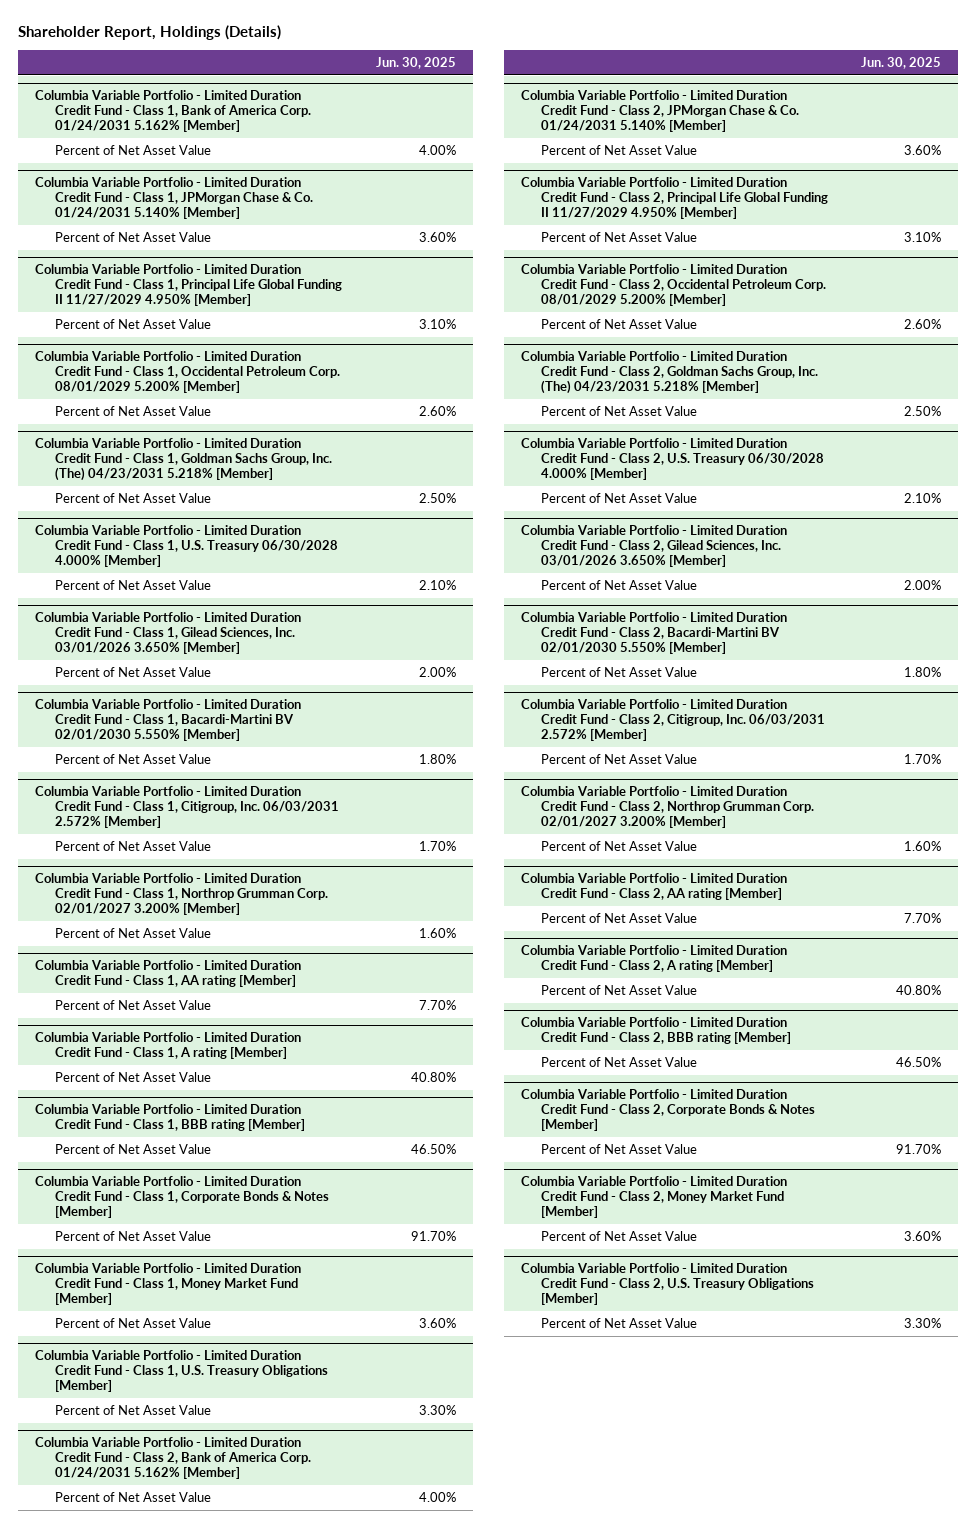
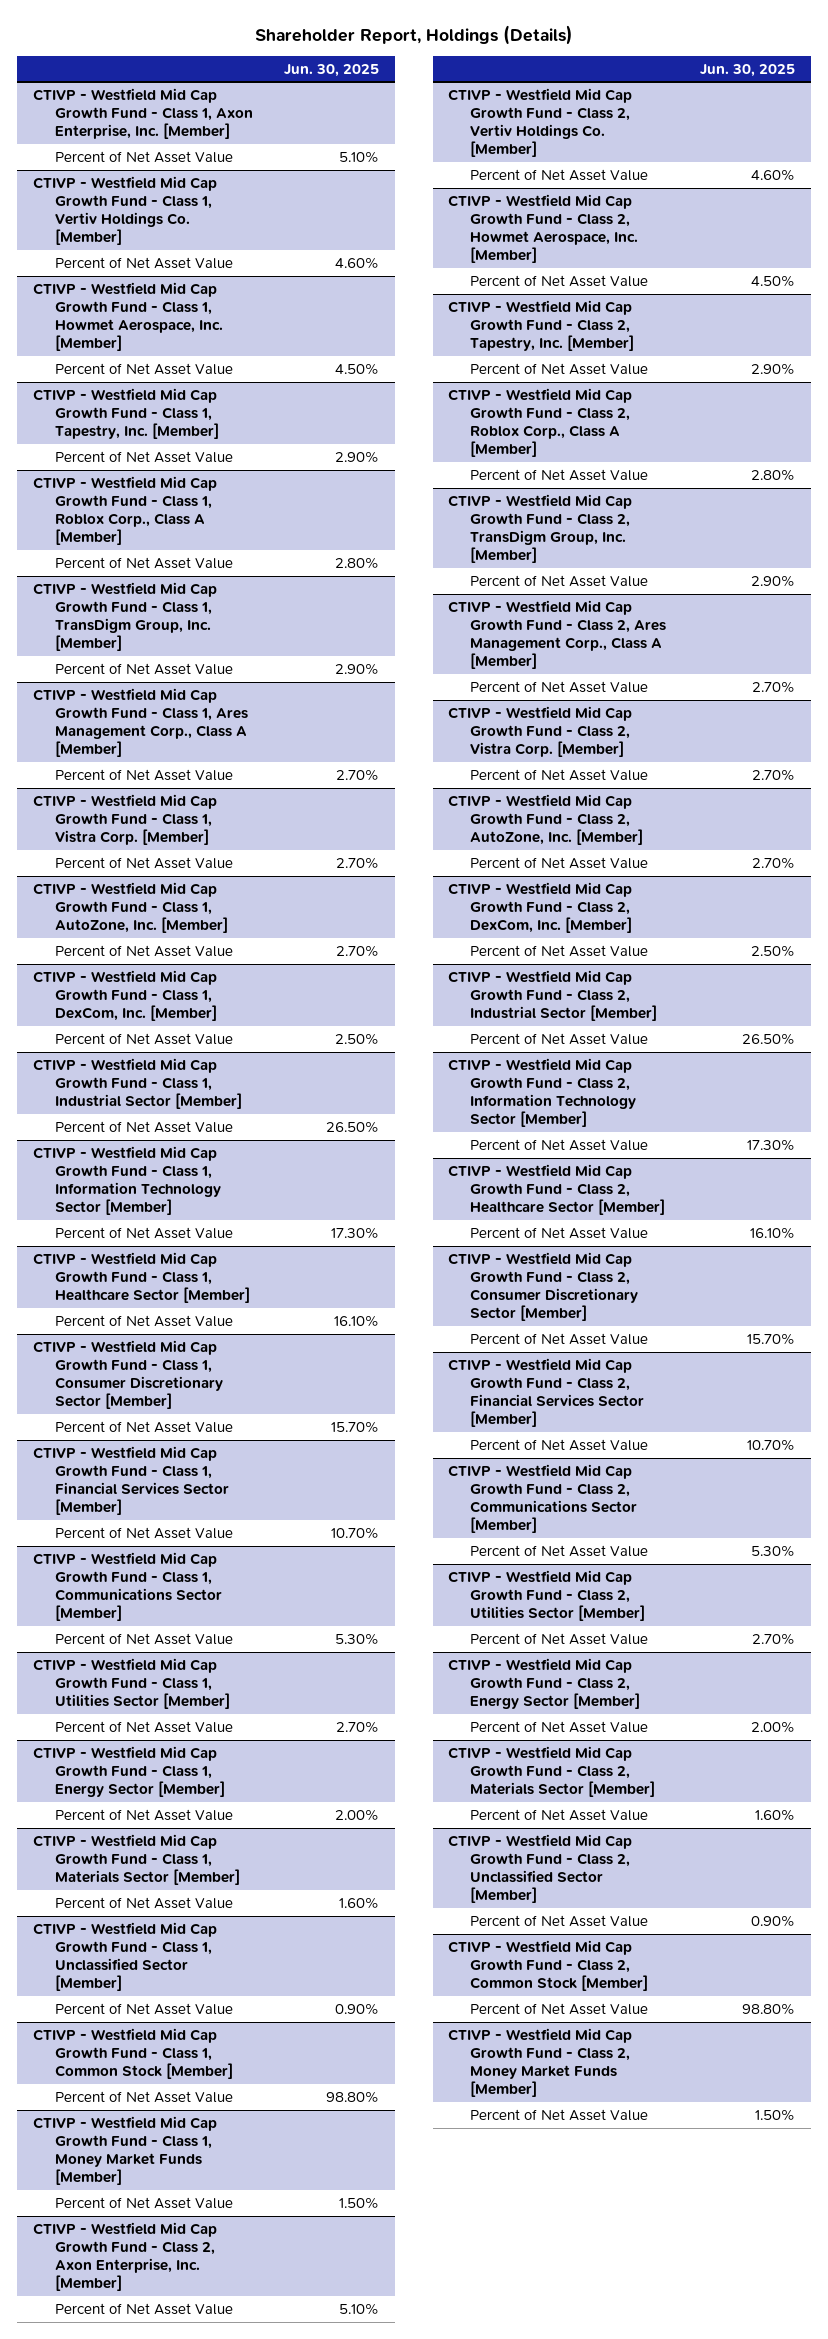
- Columbia Variable Portfolio - Limited Duration Credit Fund - Class 1, Bank of America Corp. 01/24/2031 5.162% [Member]
- Percent of Net Asset Value | 4.00%
- Columbia Variable Portfolio - Limited Duration Credit Fund - Class 1, JPMorgan Chase & Co. 01/24/2031 5.140% [Member]
- Percent of Net Asset Value | 3.60%
- Columbia Variable Portfolio - Limited Duration Credit Fund - Class 1, Principal Life Global Funding II 11/27/2029 4.950% [Member]
- Percent of Net Asset Value | 3.10%
- Columbia Variable Portfolio - Limited Duration Credit Fund - Class 1, Occidental Petroleum Corp. 08/01/2029 5.200% [Member]
- Percent of Net Asset Value | 2.60%
- Columbia Variable Portfolio - Limited Duration Credit Fund - Class 1, Goldman Sachs Group, Inc. (The) 04/23/2031 5.218% [Member]
+ CTIVP - Westfield Mid Cap Growth Fund - Class 1, Axon Enterprise, Inc. [Member]
+ Percent of Net Asset Value | 5.10%
+ CTIVP - Westfield Mid Cap Growth Fund - Class 1, Vertiv Holdings Co. [Member]
+ Percent of Net Asset Value | 4.60%
+ CTIVP - Westfield Mid Cap Growth Fund - Class 1, Howmet Aerospace, Inc. [Member]
+ Percent of Net Asset Value | 4.50%
+ CTIVP - Westfield Mid Cap Growth Fund - Class 1, Tapestry, Inc. [Member]
+ Percent of Net Asset Value | 2.90%
+ CTIVP - Westfield Mid Cap Growth Fund - Class 1, Roblox Corp., Class A [Member]
+ Percent of Net Asset Value | 2.80%
+ CTIVP - Westfield Mid Cap Growth Fund - Class 1, TransDigm Group, Inc. [Member]
+ Percent of Net Asset Value | 2.90%
+ CTIVP - Westfield Mid Cap Growth Fund - Class 1, Ares Management Corp., Class A [Member]
+ Percent of Net Asset Value | 2.70%
+ CTIVP - Westfield Mid Cap Growth Fund - Class 1, Vistra Corp. [Member]
+ Percent of Net Asset Value | 2.70%
+ CTIVP - Westfield Mid Cap Growth Fund - Class 1, AutoZone, Inc. [Member]
+ Percent of Net Asset Value | 2.70%
+ CTIVP - Westfield Mid Cap Growth Fund - Class 1, DexCom, Inc. [Member]
- Columbia Variable Portfolio - Limited Duration Credit Fund - Class 1, U.S. Treasury 06/30/2028 4.000% [Member]
- Percent of Net Asset Value | 2.10%
- Columbia Variable Portfolio - Limited Duration Credit Fund - Class 1, Gilead Sciences, Inc. 03/01/2026 3.650% [Member]
+ CTIVP - Westfield Mid Cap Growth Fund - Class 1, Industrial Sector [Member]
+ Percent of Net Asset Value | 26.50%
+ CTIVP - Westfield Mid Cap Growth Fund - Class 1, Information Technology Sector [Member]
+ Percent of Net Asset Value | 17.30%
+ CTIVP - Westfield Mid Cap Growth Fund - Class 1, Healthcare Sector [Member]
+ Percent of Net Asset Value | 16.10%
+ CTIVP - Westfield Mid Cap Growth Fund - Class 1, Consumer Discretionary Sector [Member]
+ Percent of Net Asset Value | 15.70%
+ CTIVP - Westfield Mid Cap Growth Fund - Class 1, Financial Services Sector [Member]
+ Percent of Net Asset Value | 10.70%
+ CTIVP - Westfield Mid Cap Growth Fund - Class 1, Communications Sector [Member]
+ Percent of Net Asset Value | 5.30%
+ CTIVP - Westfield Mid Cap Growth Fund - Class 1, Utilities Sector [Member]
+ Percent of Net Asset Value | 2.70%
+ CTIVP - Westfield Mid Cap Growth Fund - Class 1, Energy Sector [Member]
- Columbia Variable Portfolio - Limited Duration Credit Fund - Class 1, Bacardi-Martini BV 02/01/2030 5.550% [Member]
- Percent of Net Asset Value | 1.80%
- Columbia Variable Portfolio - Limited Duration Credit Fund - Class 1, Citigroup, Inc. 06/03/2031 2.572% [Member]
- Percent of Net Asset Value | 1.70%
- Columbia Variable Portfolio - Limited Duration Credit Fund - Class 1, Northrop Grumman Corp. 02/01/2027 3.200% [Member]
+ CTIVP - Westfield Mid Cap Growth Fund - Class 1, Materials Sector [Member]
- Columbia Variable Portfolio - Limited Duration Credit Fund - Class 1, AA rating [Member]
- Percent of Net Asset Value | 7.70%
- Columbia Variable Portfolio - Limited Duration Credit Fund - Class 1, A rating [Member]
- Percent of Net Asset Value | 40.80%
- Columbia Variable Portfolio - Limited Duration Credit Fund - Class 1, BBB rating [Member]
- Percent of Net Asset Value | 46.50%
- Columbia Variable Portfolio - Limited Duration Credit Fund - Class 1, Corporate Bonds & Notes [Member]
- Percent of Net Asset Value | 91.70%
- Columbia Variable Portfolio - Limited Duration Credit Fund - Class 1, Money Market Fund [Member]
- Percent of Net Asset Value | 3.60%
- Columbia Variable Portfolio - Limited Duration Credit Fund - Class 1, U.S. Treasury Obligations [Member]
- Percent of Net Asset Value | 3.30%
- Columbia Variable Portfolio - Limited Duration Credit Fund - Class 2, Bank of America Corp. 01/24/2031 5.162% [Member]
- Percent of Net Asset Value | 4.00%
- Columbia Variable Portfolio - Limited Duration Credit Fund - Class 2, JPMorgan Chase & Co. 01/24/2031 5.140% [Member]
- Percent of Net Asset Value | 3.60%
- Columbia Variable Portfolio - Limited Duration Credit Fund - Class 2, Principal Life Global Funding II 11/27/2029 4.950% [Member]
- Percent of Net Asset Value | 3.10%
- Columbia Variable Portfolio - Limited Duration Credit Fund - Class 2, Occidental Petroleum Corp. 08/01/2029 5.200% [Member]
- Percent of Net Asset Value | 2.60%
- Columbia Variable Portfolio - Limited Duration Credit Fund - Class 2, Goldman Sachs Group, Inc. (The) 04/23/2031 5.218% [Member]
+ CTIVP - Westfield Mid Cap Growth Fund - Class 1, Unclassified Sector [Member]
+ Percent of Net Asset Value | 0.90%
+ CTIVP - Westfield Mid Cap Growth Fund - Class 1, Common Stock [Member]
+ Percent of Net Asset Value | 98.80%
+ CTIVP - Westfield Mid Cap Growth Fund - Class 1, Money Market Funds [Member]
+ Percent of Net Asset Value | 1.50%
+ CTIVP - Westfield Mid Cap Growth Fund - Class 2, Axon Enterprise, Inc. [Member]
+ Percent of Net Asset Value | 5.10%
+ CTIVP - Westfield Mid Cap Growth Fund - Class 2, Vertiv Holdings Co. [Member]
+ Percent of Net Asset Value | 4.60%
+ CTIVP - Westfield Mid Cap Growth Fund - Class 2, Howmet Aerospace, Inc. [Member]
+ Percent of Net Asset Value | 4.50%
+ CTIVP - Westfield Mid Cap Growth Fund - Class 2, Tapestry, Inc. [Member]
+ Percent of Net Asset Value | 2.90%
+ CTIVP - Westfield Mid Cap Growth Fund - Class 2, Roblox Corp., Class A [Member]
+ Percent of Net Asset Value | 2.80%
+ CTIVP - Westfield Mid Cap Growth Fund - Class 2, TransDigm Group, Inc. [Member]
+ Percent of Net Asset Value | 2.90%
+ CTIVP - Westfield Mid Cap Growth Fund - Class 2, Ares Management Corp., Class A [Member]
+ Percent of Net Asset Value | 2.70%
+ CTIVP - Westfield Mid Cap Growth Fund - Class 2, Vistra Corp. [Member]
+ Percent of Net Asset Value | 2.70%
+ CTIVP - Westfield Mid Cap Growth Fund - Class 2, AutoZone, Inc. [Member]
+ Percent of Net Asset Value | 2.70%
+ CTIVP - Westfield Mid Cap Growth Fund - Class 2, DexCom, Inc. [Member]
- Columbia Variable Portfolio - Limited Duration Credit Fund - Class 2, U.S. Treasury 06/30/2028 4.000% [Member]
- Percent of Net Asset Value | 2.10%
- Columbia Variable Portfolio - Limited Duration Credit Fund - Class 2, Gilead Sciences, Inc. 03/01/2026 3.650% [Member]
+ CTIVP - Westfield Mid Cap Growth Fund - Class 2, Industrial Sector [Member]
+ Percent of Net Asset Value | 26.50%
+ CTIVP - Westfield Mid Cap Growth Fund - Class 2, Information Technology Sector [Member]
+ Percent of Net Asset Value | 17.30%
+ CTIVP - Westfield Mid Cap Growth Fund - Class 2, Healthcare Sector [Member]
+ Percent of Net Asset Value | 16.10%
+ CTIVP - Westfield Mid Cap Growth Fund - Class 2, Consumer Discretionary Sector [Member]
+ Percent of Net Asset Value | 15.70%
+ CTIVP - Westfield Mid Cap Growth Fund - Class 2, Financial Services Sector [Member]
+ Percent of Net Asset Value | 10.70%
+ CTIVP - Westfield Mid Cap Growth Fund - Class 2, Communications Sector [Member]
+ Percent of Net Asset Value | 5.30%
+ CTIVP - Westfield Mid Cap Growth Fund - Class 2, Utilities Sector [Member]
+ Percent of Net Asset Value | 2.70%
+ CTIVP - Westfield Mid Cap Growth Fund - Class 2, Energy Sector [Member]
- Columbia Variable Portfolio - Limited Duration Credit Fund - Class 2, Bacardi-Martini BV 02/01/2030 5.550% [Member]
- Percent of Net Asset Value | 1.80%
- Columbia Variable Portfolio - Limited Duration Credit Fund - Class 2, Citigroup, Inc. 06/03/2031 2.572% [Member]
- Percent of Net Asset Value | 1.70%
- Columbia Variable Portfolio - Limited Duration Credit Fund - Class 2, Northrop Grumman Corp. 02/01/2027 3.200% [Member]
+ CTIVP - Westfield Mid Cap Growth Fund - Class 2, Materials Sector [Member]
- Columbia Variable Portfolio - Limited Duration Credit Fund - Class 2, AA rating [Member]
- Percent of Net Asset Value | 7.70%
- Columbia Variable Portfolio - Limited Duration Credit Fund - Class 2, A rating [Member]
- Percent of Net Asset Value | 40.80%
- Columbia Variable Portfolio - Limited Duration Credit Fund - Class 2, BBB rating [Member]
- Percent of Net Asset Value | 46.50%
- Columbia Variable Portfolio - Limited Duration Credit Fund - Class 2, Corporate Bonds & Notes [Member]
- Percent of Net Asset Value | 91.70%
- Columbia Variable Portfolio - Limited Duration Credit Fund - Class 2, Money Market Fund [Member]
- Percent of Net Asset Value | 3.60%
- Columbia Variable Portfolio - Limited Duration Credit Fund - Class 2, U.S. Treasury Obligations [Member]
- Percent of Net Asset Value | 3.30%
+ CTIVP - Westfield Mid Cap Growth Fund - Class 2, Unclassified Sector [Member]
+ Percent of Net Asset Value | 0.90%
+ CTIVP - Westfield Mid Cap Growth Fund - Class 2, Common Stock [Member]
+ Percent of Net Asset Value | 98.80%
+ CTIVP - Westfield Mid Cap Growth Fund - Class 2, Money Market Funds [Member]
+ Percent of Net Asset Value | 1.50%

